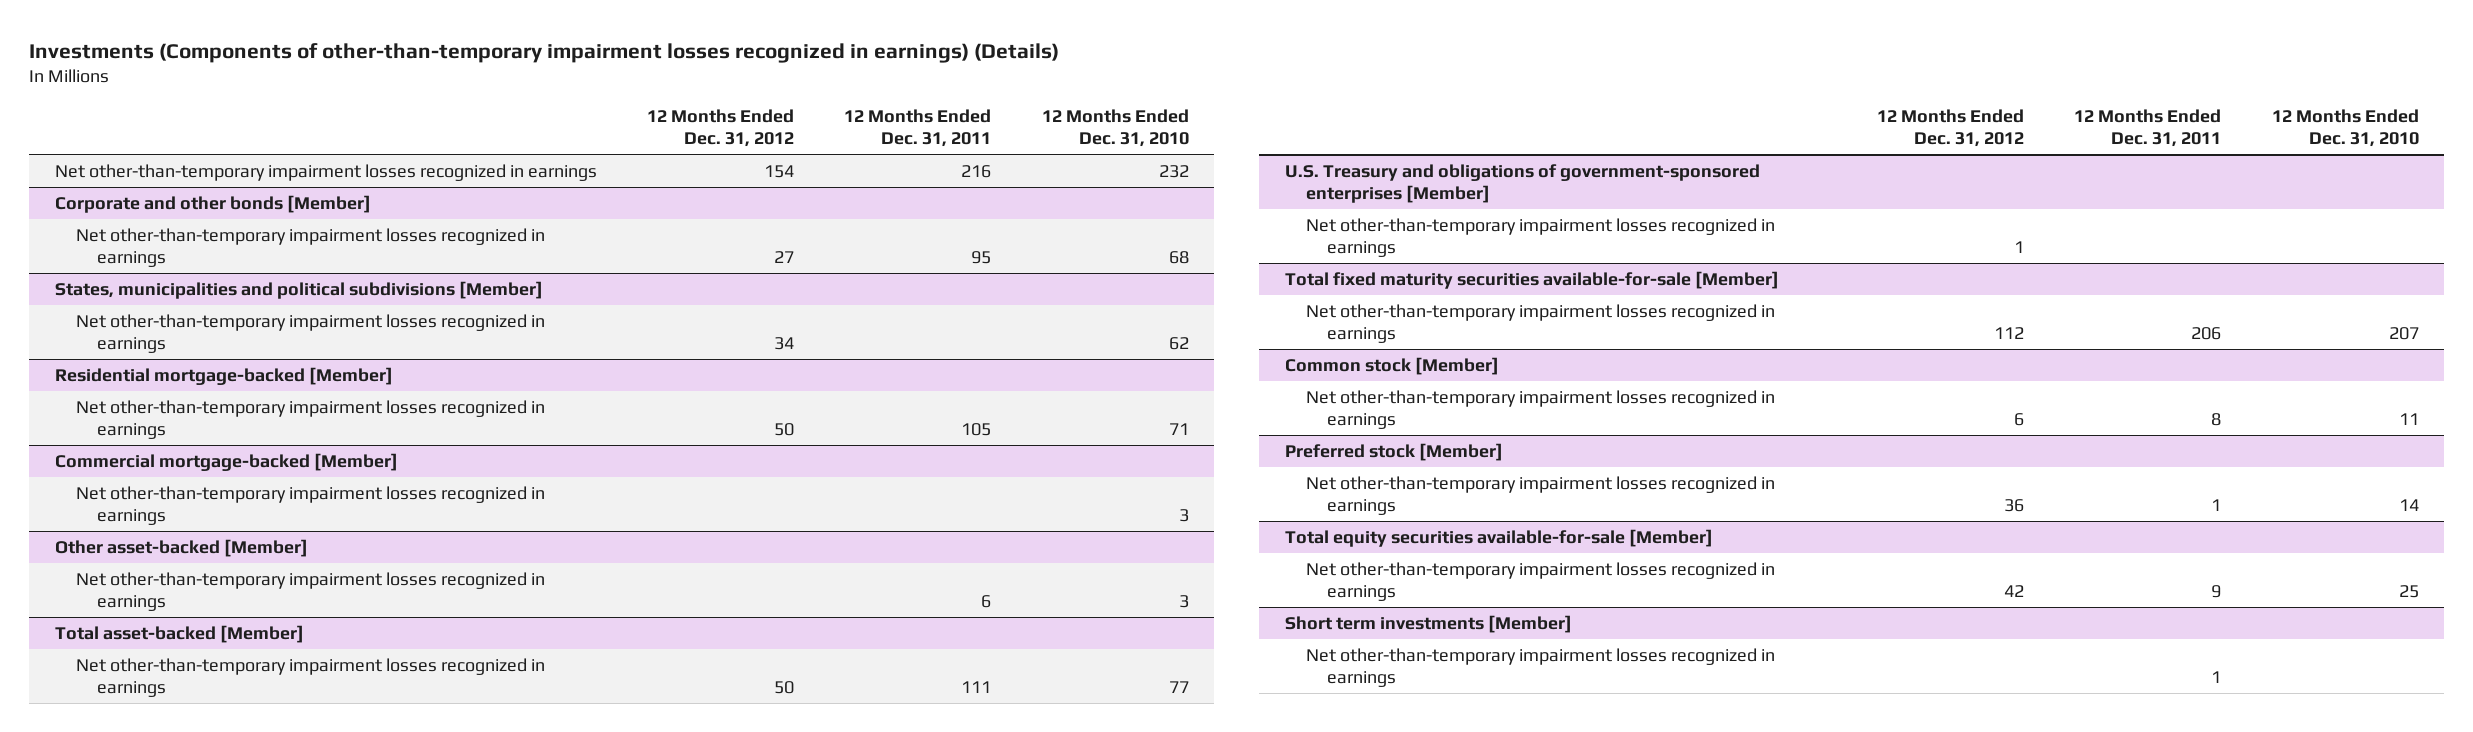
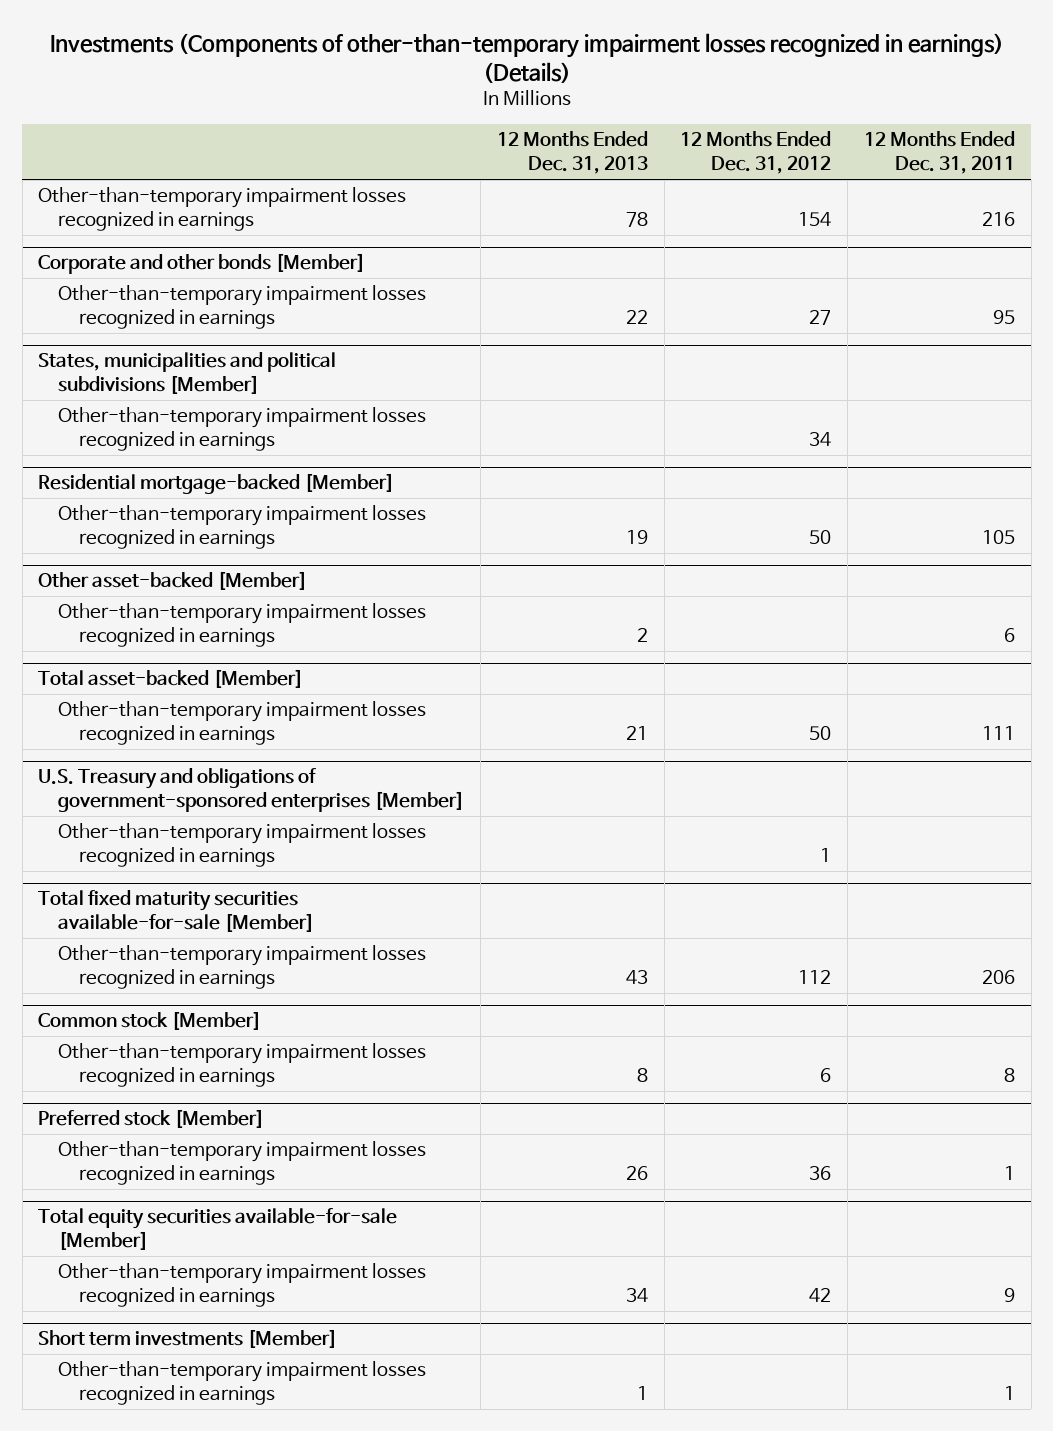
- | 12 Months Ended Dec. 31, 2012 | 12 Months Ended Dec. 31, 2011 | 12 Months Ended Dec. 31, 2010
+ | 12 Months Ended Dec. 31, 2013 | 12 Months Ended Dec. 31, 2012 | 12 Months Ended Dec. 31, 2011
- Net other-than-temporary impairment losses recognized in earnings | 154 | 216 | 232
+ Other-than-temporary impairment losses recognized in earnings | 78 | 154 | 216
@ Corporate and other bonds [Member]
- Net other-than-temporary impairment losses recognized in earnings | 27 | 95 | 68
+ Other-than-temporary impairment losses recognized in earnings | 22 | 27 | 95
@ States, municipalities and political subdivisions [Member]
- Net other-than-temporary impairment losses recognized in earnings | 34 | | 62
+ Other-than-temporary impairment losses recognized in earnings | | 34 |
@ Residential mortgage-backed [Member]
- Net other-than-temporary impairment losses recognized in earnings | 50 | 105 | 71
- Commercial mortgage-backed [Member]
- Net other-than-temporary impairment losses recognized in earnings | | | 3
@ Residential mortgage-backed [Member]
+ Other-than-temporary impairment losses recognized in earnings | 19 | 50 | 105
@ Other asset-backed [Member]
- Net other-than-temporary impairment losses recognized in earnings | | 6 | 3
+ Other-than-temporary impairment losses recognized in earnings | 2 | | 6
@ Total asset-backed [Member]
- Net other-than-temporary impairment losses recognized in earnings | 50 | 111 | 77
+ Other-than-temporary impairment losses recognized in earnings | 21 | 50 | 111
@ U.S. Treasury and obligations of government-sponsored enterprises [Member]
- Net other-than-temporary impairment losses recognized in earnings | 1 | |
+ Other-than-temporary impairment losses recognized in earnings | | 1 |
@ Total fixed maturity securities available-for-sale [Member]
- Net other-than-temporary impairment losses recognized in earnings | 112 | 206 | 207
+ Other-than-temporary impairment losses recognized in earnings | 43 | 112 | 206
@ Common stock [Member]
- Net other-than-temporary impairment losses recognized in earnings | 6 | 8 | 11
+ Other-than-temporary impairment losses recognized in earnings | 8 | 6 | 8
@ Preferred stock [Member]
- Net other-than-temporary impairment losses recognized in earnings | 36 | 1 | 14
+ Other-than-temporary impairment losses recognized in earnings | 26 | 36 | 1
@ Total equity securities available-for-sale [Member]
- Net other-than-temporary impairment losses recognized in earnings | 42 | 9 | 25
+ Other-than-temporary impairment losses recognized in earnings | 34 | 42 | 9
@ Short term investments [Member]
- Net other-than-temporary impairment losses recognized in earnings | | 1 |
+ Other-than-temporary impairment losses recognized in earnings | 1 | | 1

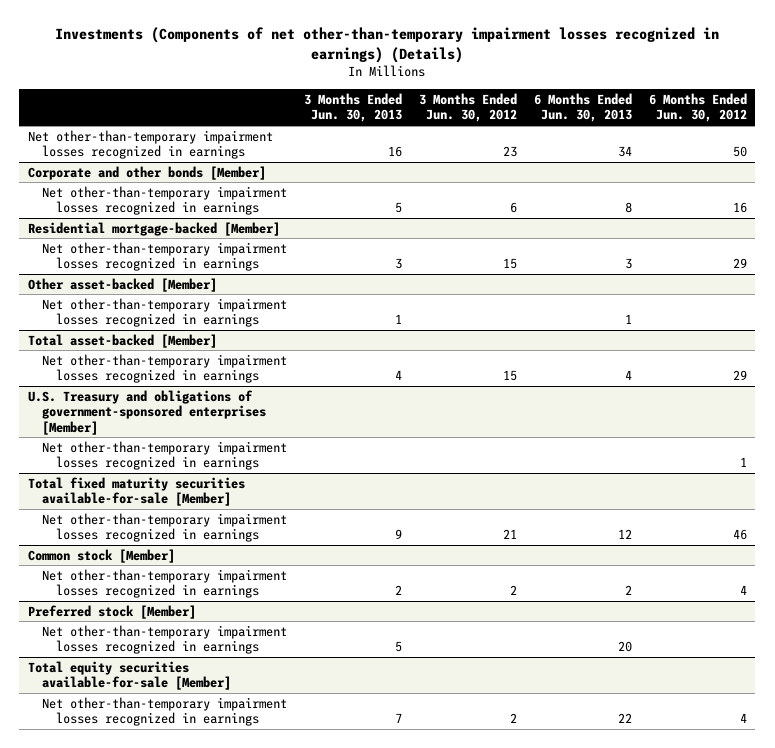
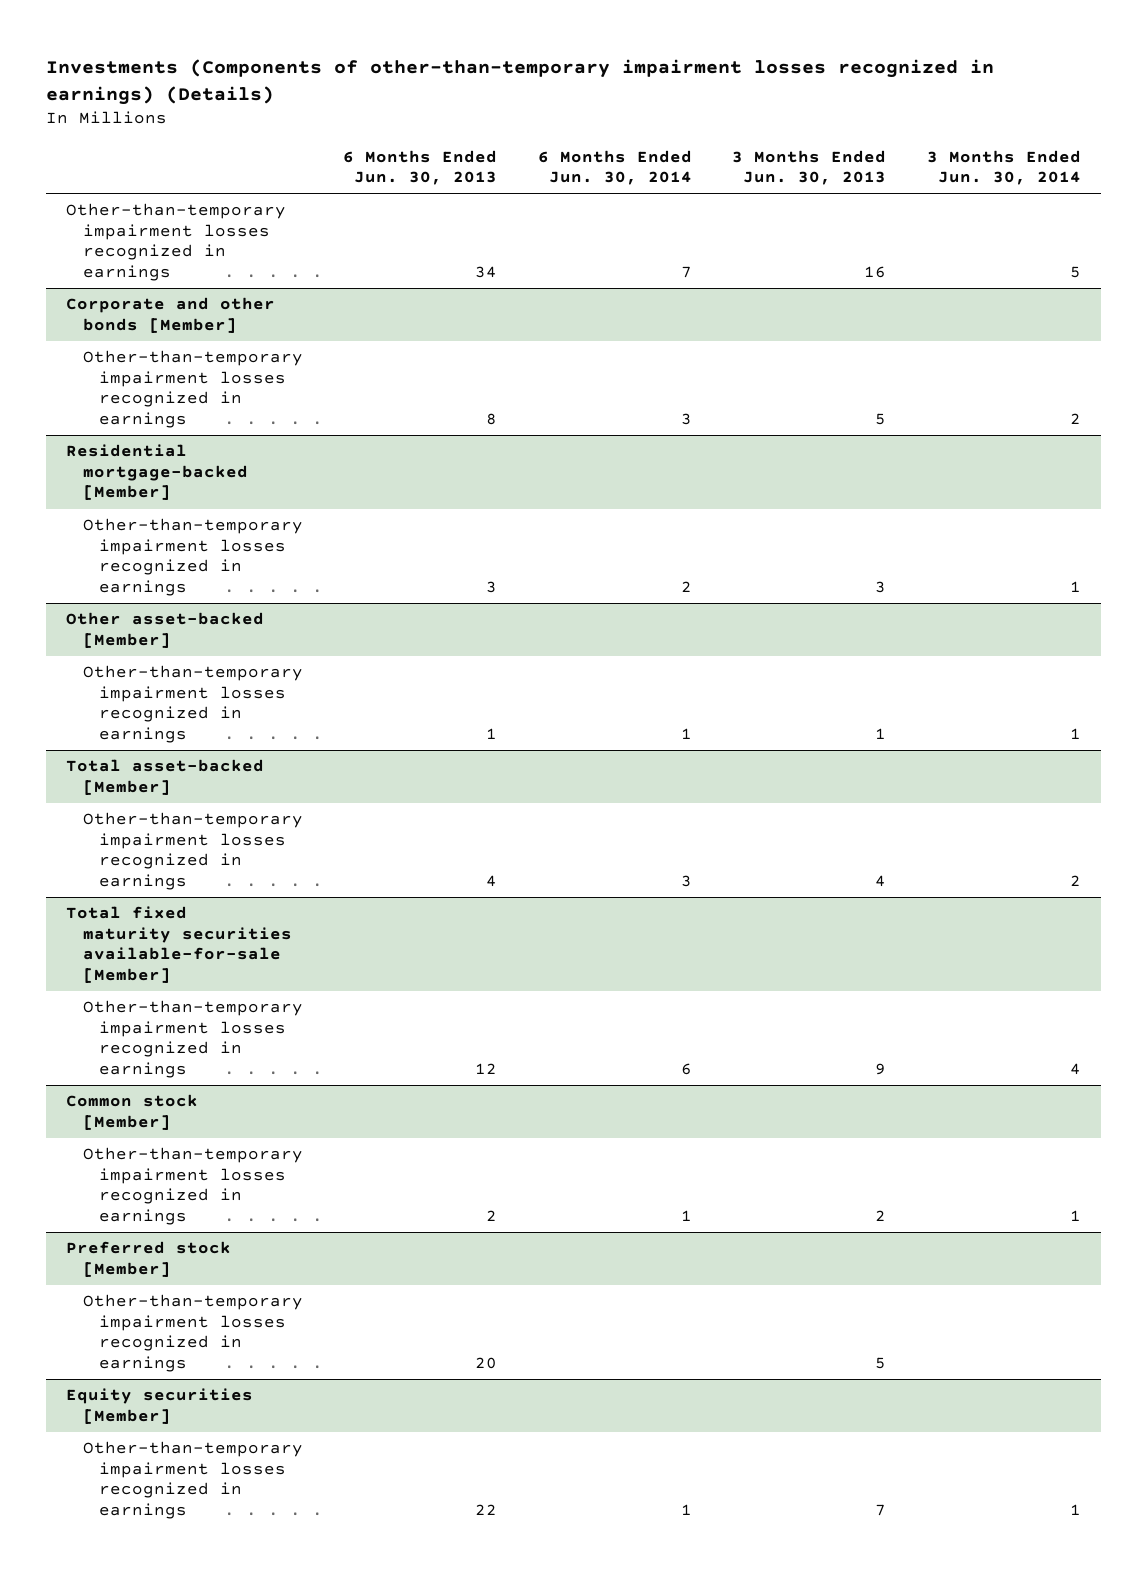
- Investments (Components of net other-than-temporary impairment losses recognized in earnings) (Details)
+ Investments (Components of other-than-temporary impairment losses recognized in earnings) (Details)
- | 3 Months Ended Jun. 30, 2013 | 3 Months Ended Jun. 30, 2012 | 6 Months Ended Jun. 30, 2013 | 6 Months Ended Jun. 30, 2012
+ | 6 Months Ended Jun. 30, 2013 | 6 Months Ended Jun. 30, 2014 | 3 Months Ended Jun. 30, 2013 | 3 Months Ended Jun. 30, 2014
- Net other-than-temporary impairment losses recognized in earnings | 16 | 23 | 34 | 50
+ Other-than-temporary impairment losses recognized in earnings | 34 | 7 | 16 | 5
@ Corporate and other bonds [Member]
- Net other-than-temporary impairment losses recognized in earnings | 5 | 6 | 8 | 16
+ Other-than-temporary impairment losses recognized in earnings | 8 | 3 | 5 | 2
@ Residential mortgage-backed [Member]
- Net other-than-temporary impairment losses recognized in earnings | 3 | 15 | 3 | 29
+ Other-than-temporary impairment losses recognized in earnings | 3 | 2 | 3 | 1
@ Other asset-backed [Member]
- Net other-than-temporary impairment losses recognized in earnings | 1 | | 1 |
+ Other-than-temporary impairment losses recognized in earnings | 1 | 1 | 1 | 1
@ Total asset-backed [Member]
- Net other-than-temporary impairment losses recognized in earnings | 4 | 15 | 4 | 29
- U.S. Treasury and obligations of government-sponsored enterprises [Member]
- Net other-than-temporary impairment losses recognized in earnings | | | | 1
@ Total asset-backed [Member]
+ Other-than-temporary impairment losses recognized in earnings | 4 | 3 | 4 | 2
@ Total fixed maturity securities available-for-sale [Member]
- Net other-than-temporary impairment losses recognized in earnings | 9 | 21 | 12 | 46
+ Other-than-temporary impairment losses recognized in earnings | 12 | 6 | 9 | 4
@ Common stock [Member]
- Net other-than-temporary impairment losses recognized in earnings | 2 | 2 | 2 | 4
+ Other-than-temporary impairment losses recognized in earnings | 2 | 1 | 2 | 1
@ Preferred stock [Member]
- Net other-than-temporary impairment losses recognized in earnings | 5 | | 20 |
- Total equity securities available-for-sale [Member]
- Net other-than-temporary impairment losses recognized in earnings | 7 | 2 | 22 | 4
@ Preferred stock [Member]
+ Other-than-temporary impairment losses recognized in earnings | 20 | | 5 |
+ Equity securities [Member]
+ Other-than-temporary impairment losses recognized in earnings | 22 | 1 | 7 | 1

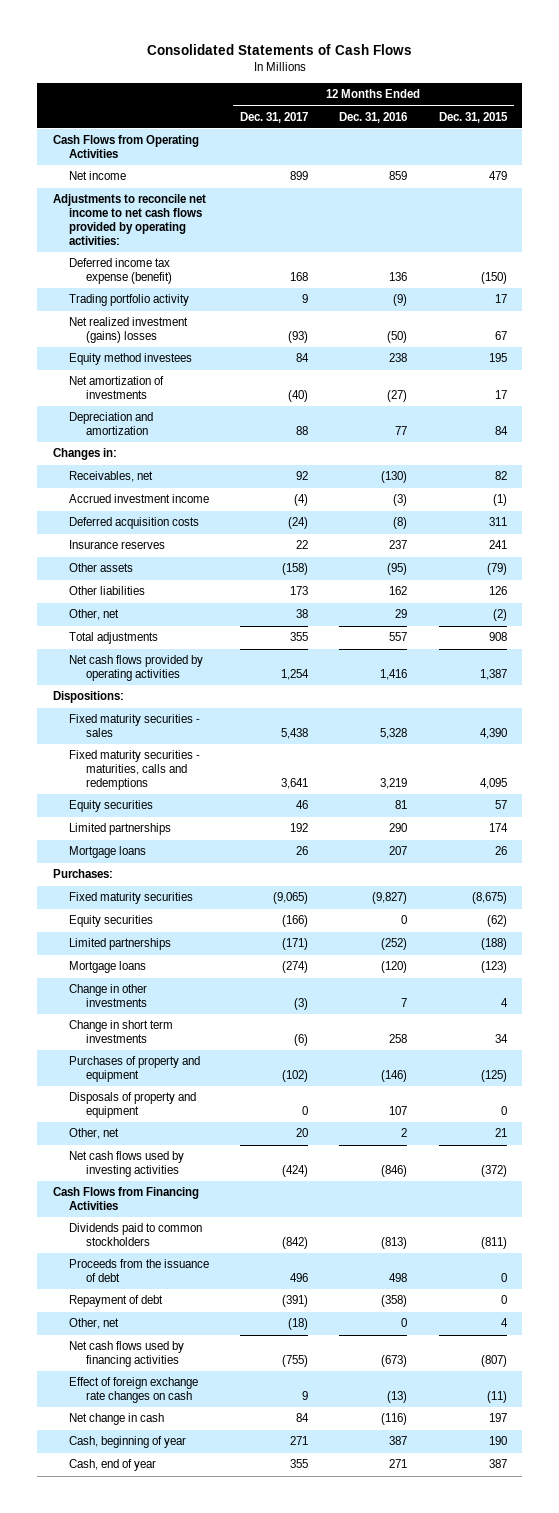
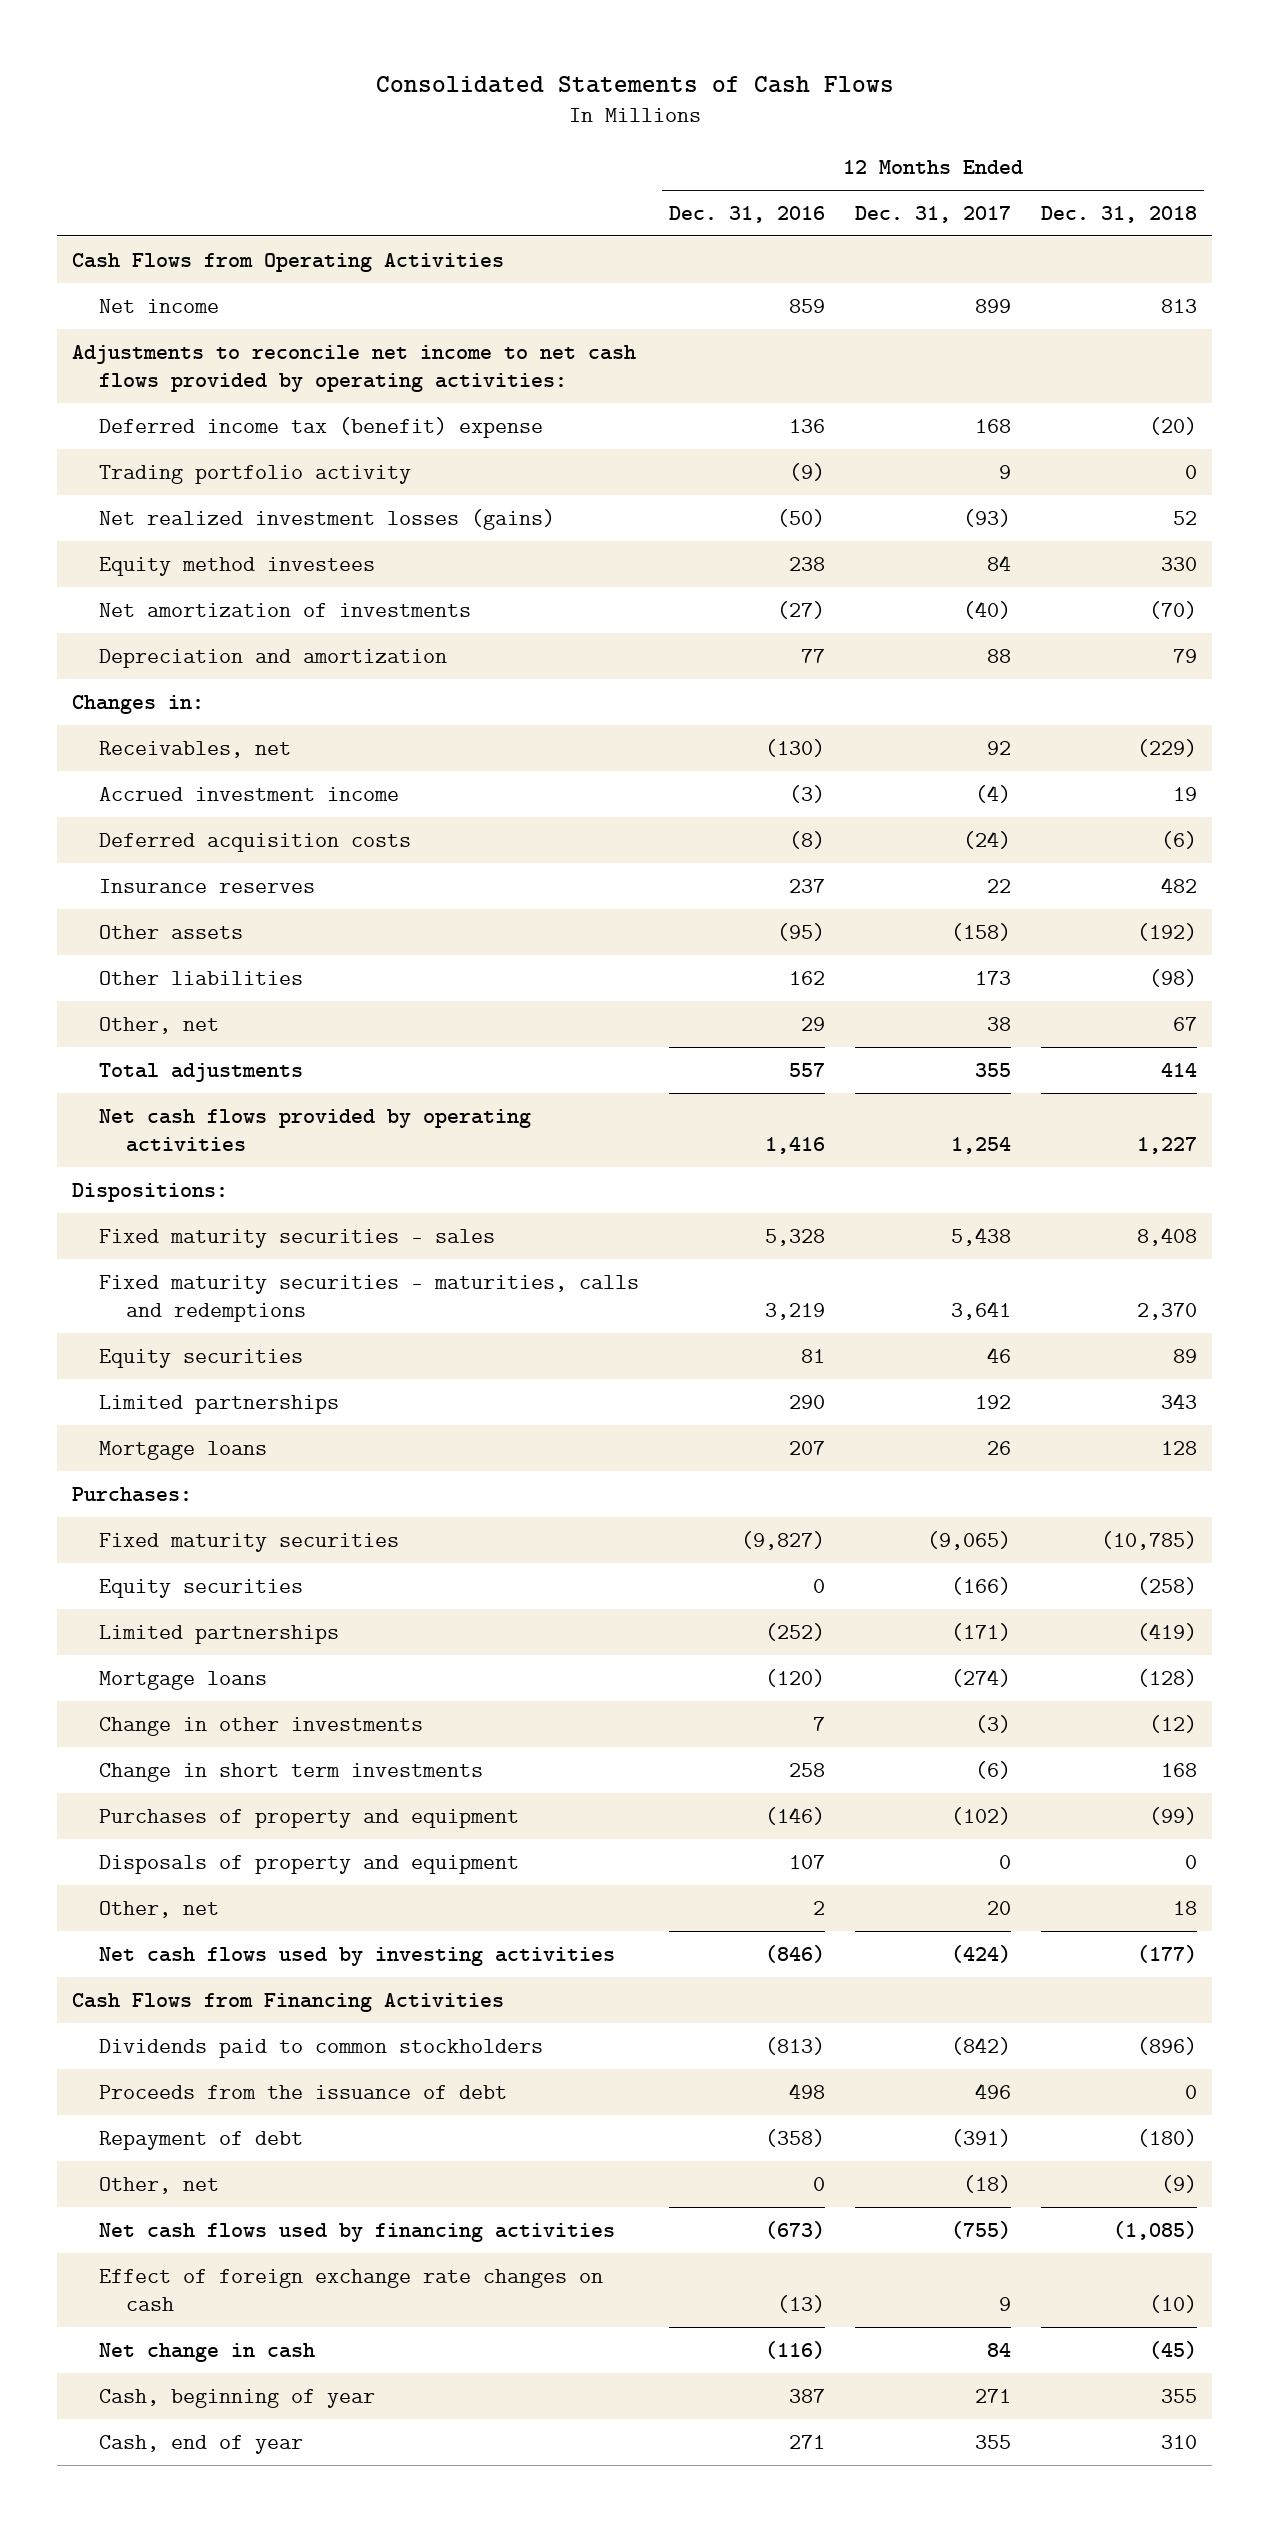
- | 12 Months Ended Dec. 31, 2017 | 12 Months Ended Dec. 31, 2016 | 12 Months Ended Dec. 31, 2015
+ | 12 Months Ended Dec. 31, 2016 | 12 Months Ended Dec. 31, 2017 | 12 Months Ended Dec. 31, 2018
- Deferred income tax expense (benefit) | 168 | 136 | (150)
+ Deferred income tax (benefit) expense | 136 | 168 | (20)
- Net realized investment (gains) losses | (93) | (50) | 67
+ Net realized investment losses (gains) | (50) | (93) | 52

